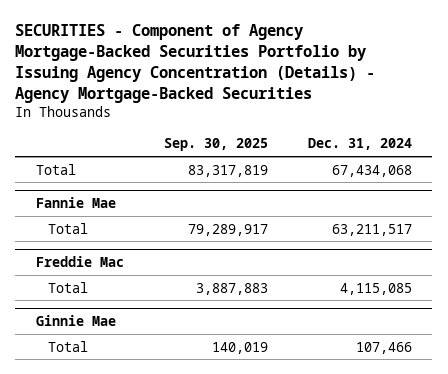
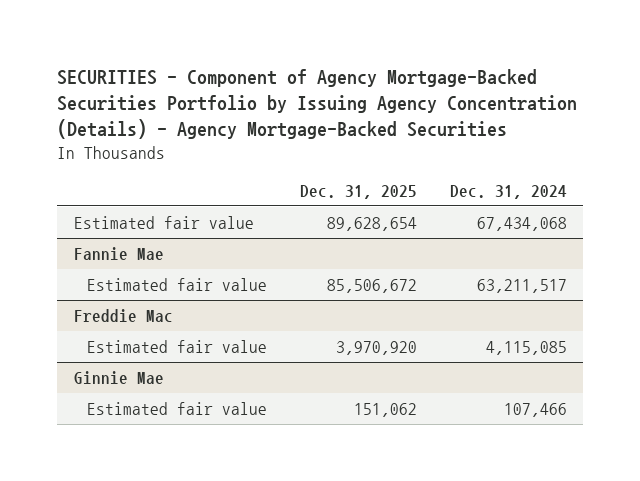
- | Sep. 30, 2025 | Dec. 31, 2024
+ | Dec. 31, 2025 | Dec. 31, 2024
- Total | 83,317,819 | 67,434,068
+ Estimated fair value | 89,628,654 | 67,434,068
@ Fannie Mae
- Total | 79,289,917 | 63,211,517
+ Estimated fair value | 85,506,672 | 63,211,517
@ Freddie Mac
- Total | 3,887,883 | 4,115,085
+ Estimated fair value | 3,970,920 | 4,115,085
@ Ginnie Mae
- Total | 140,019 | 107,466
+ Estimated fair value | 151,062 | 107,466

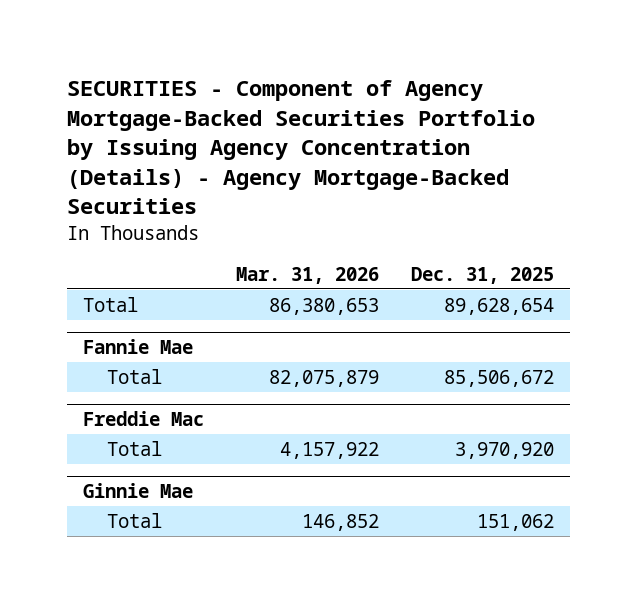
- | Dec. 31, 2025 | Dec. 31, 2024
+ | Mar. 31, 2026 | Dec. 31, 2025
- Estimated fair value | 89,628,654 | 67,434,068
+ Total | 86,380,653 | 89,628,654
@ Fannie Mae
- Estimated fair value | 85,506,672 | 63,211,517
+ Total | 82,075,879 | 85,506,672
@ Freddie Mac
- Estimated fair value | 3,970,920 | 4,115,085
+ Total | 4,157,922 | 3,970,920
@ Ginnie Mae
- Estimated fair value | 151,062 | 107,466
+ Total | 146,852 | 151,062

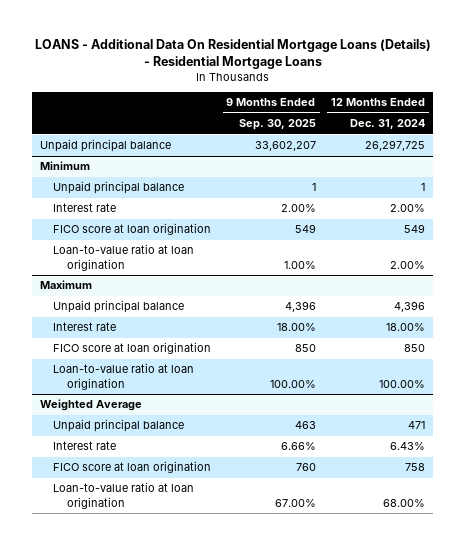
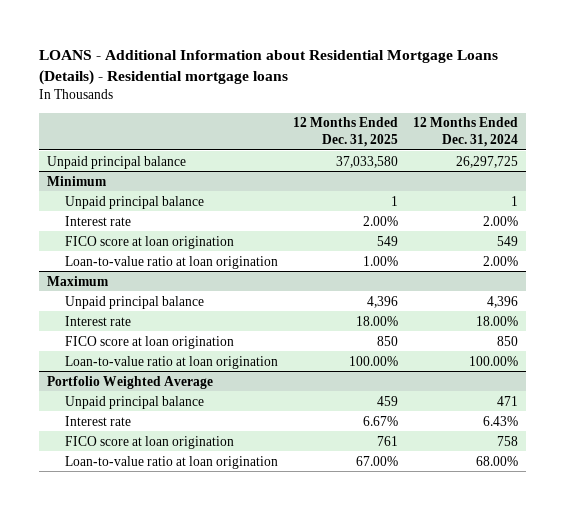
- LOANS - Additional Data On Residential Mortgage Loans (Details) - Residential Mortgage Loans
+ LOANS - Additional Information about Residential Mortgage Loans (Details) - Residential mortgage loans
- | 9 Months Ended Sep. 30, 2025 | 12 Months Ended Dec. 31, 2024
+ | 12 Months Ended Dec. 31, 2025 | 12 Months Ended Dec. 31, 2024
- Weighted Average
+ Portfolio Weighted Average

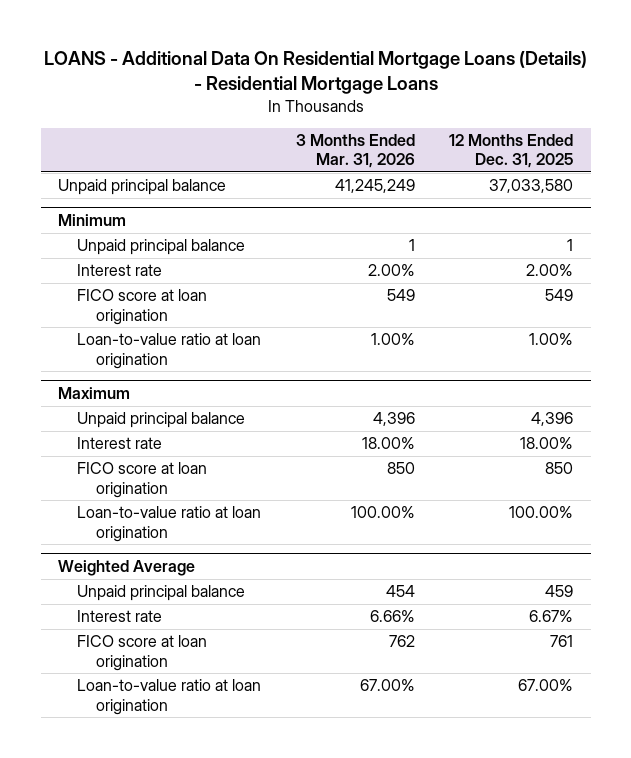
- LOANS - Additional Information about Residential Mortgage Loans (Details) - Residential mortgage loans
+ LOANS - Additional Data On Residential Mortgage Loans (Details) - Residential Mortgage Loans
- | 12 Months Ended Dec. 31, 2025 | 12 Months Ended Dec. 31, 2024
+ | 3 Months Ended Mar. 31, 2026 | 12 Months Ended Dec. 31, 2025
- Portfolio Weighted Average
+ Weighted Average

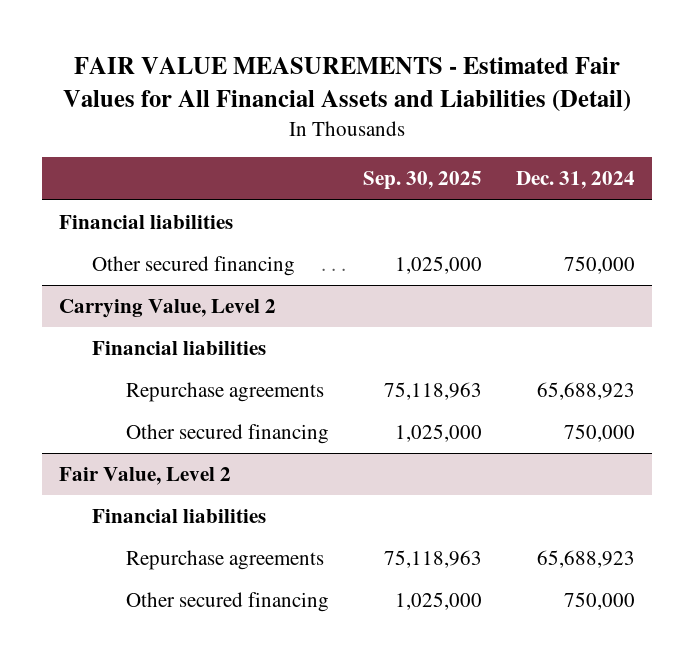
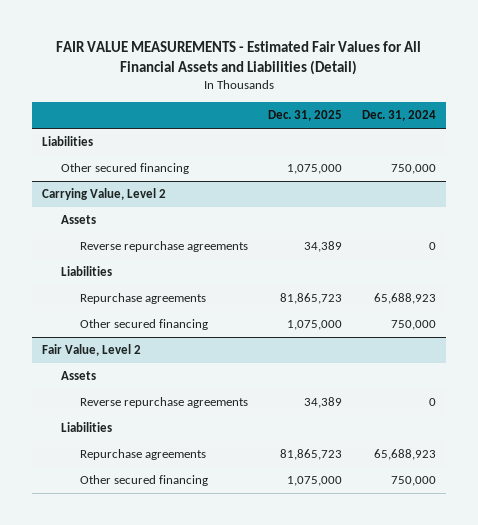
- | Sep. 30, 2025 | Dec. 31, 2024
+ | Dec. 31, 2025 | Dec. 31, 2024
- Financial liabilities
+ Liabilities
@ Carrying Value, Level 2
- Financial liabilities
+ Assets
+ Reverse repurchase agreements | 34,389 | 0
+ Liabilities
@ Fair Value, Level 2
- Financial liabilities
+ Assets
+ Reverse repurchase agreements | 34,389 | 0
+ Liabilities

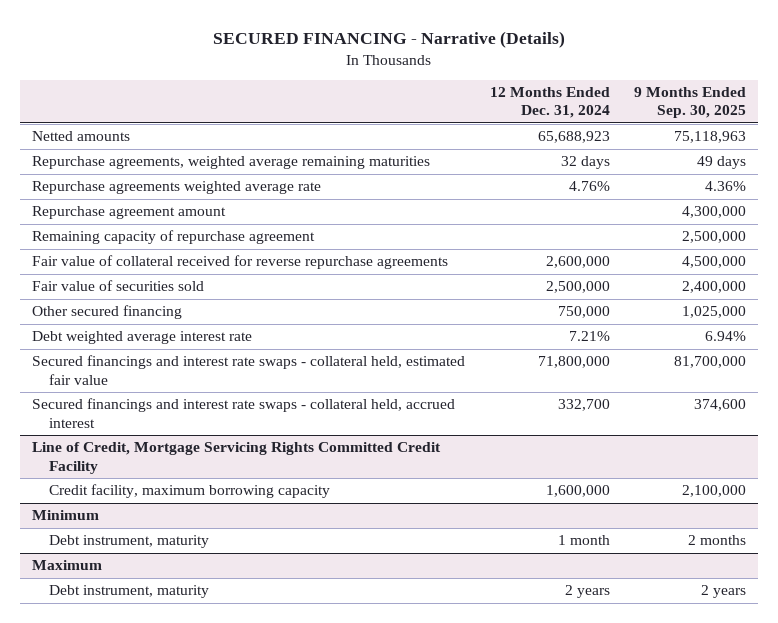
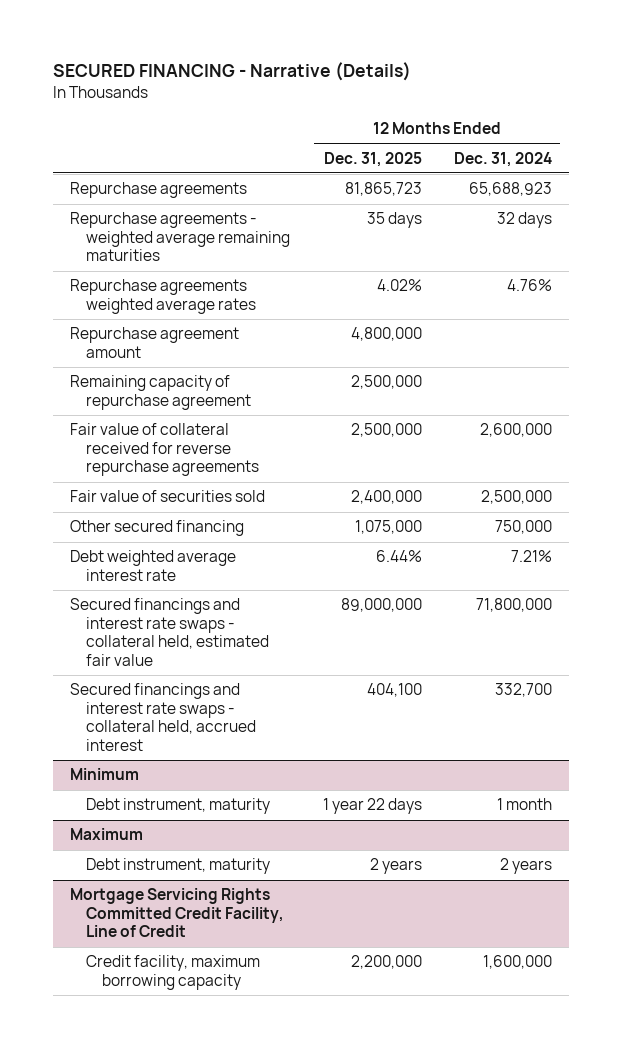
- | 12 Months Ended Dec. 31, 2024 | 9 Months Ended Sep. 30, 2025
+ | 12 Months Ended Dec. 31, 2025 | 12 Months Ended Dec. 31, 2024
- Netted amounts | 65,688,923 | 75,118,963
- Repurchase agreements, weighted average remaining maturities | 32 days | 49 days
- Repurchase agreements weighted average rate | 4.76% | 4.36%
+ Repurchase agreements | 81,865,723 | 65,688,923
+ Repurchase agreements - weighted average remaining maturities | 35 days | 32 days
+ Repurchase agreements weighted average rates | 4.02% | 4.76%
- Line of Credit, Mortgage Servicing Rights Committed Credit Facility
- Credit facility, maximum borrowing capacity | 1,600,000 | 2,100,000
+ Mortgage Servicing Rights Committed Credit Facility, Line of Credit
+ Credit facility, maximum borrowing capacity | 2,200,000 | 1,600,000

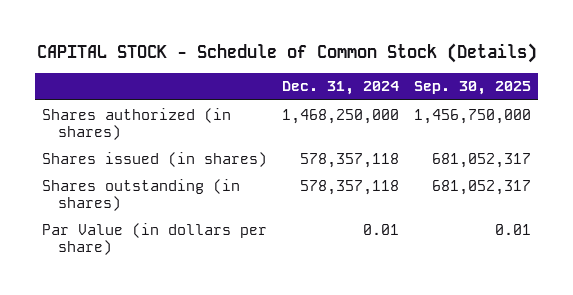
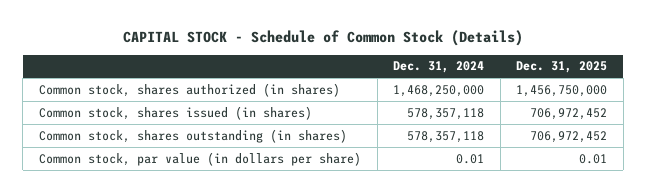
- | Dec. 31, 2024 | Sep. 30, 2025
+ | Dec. 31, 2024 | Dec. 31, 2025
- Shares authorized (in shares) | 1,468,250,000 | 1,456,750,000
- Shares issued (in shares) | 578,357,118 | 681,052,317
- Shares outstanding (in shares) | 578,357,118 | 681,052,317
- Par Value (in dollars per share) | 0.01 | 0.01
+ Common stock, shares authorized (in shares) | 1,468,250,000 | 1,456,750,000
+ Common stock, shares issued (in shares) | 578,357,118 | 706,972,452
+ Common stock, shares outstanding (in shares) | 578,357,118 | 706,972,452
+ Common stock, par value (in dollars per share) | 0.01 | 0.01

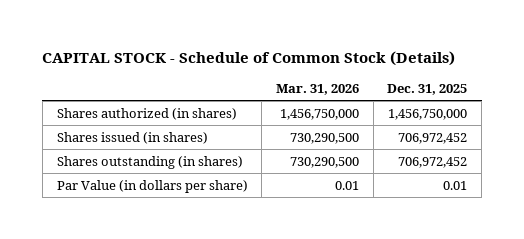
- | Dec. 31, 2024 | Dec. 31, 2025
+ | Mar. 31, 2026 | Dec. 31, 2025
- Common stock, shares authorized (in shares) | 1,468,250,000 | 1,456,750,000
- Common stock, shares issued (in shares) | 578,357,118 | 706,972,452
- Common stock, shares outstanding (in shares) | 578,357,118 | 706,972,452
- Common stock, par value (in dollars per share) | 0.01 | 0.01
+ Shares authorized (in shares) | 1,456,750,000 | 1,456,750,000
+ Shares issued (in shares) | 730,290,500 | 706,972,452
+ Shares outstanding (in shares) | 730,290,500 | 706,972,452
+ Par Value (in dollars per share) | 0.01 | 0.01

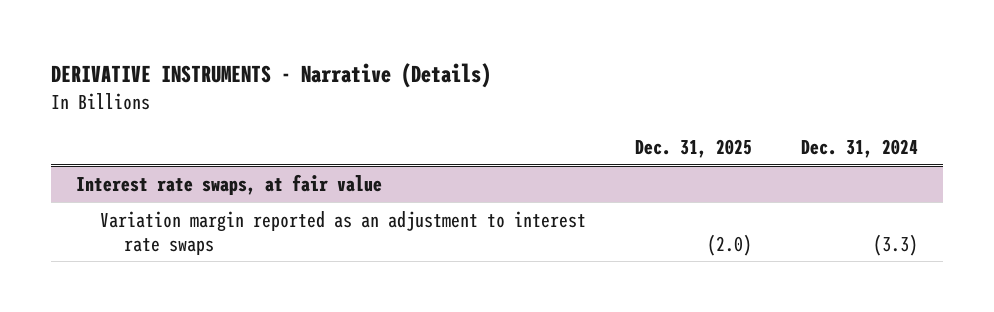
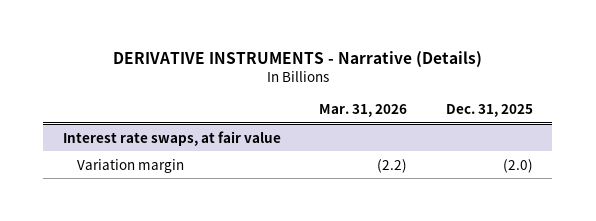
- | Dec. 31, 2025 | Dec. 31, 2024
+ | Mar. 31, 2026 | Dec. 31, 2025
@ Interest rate swaps, at fair value
- Variation margin reported as an adjustment to interest rate swaps | (2.0) | (3.3)
+ Variation margin | (2.2) | (2.0)

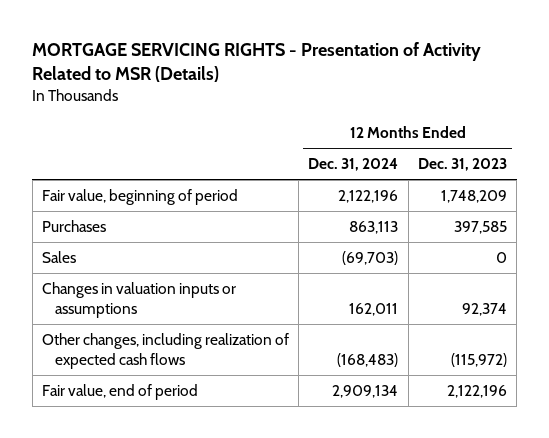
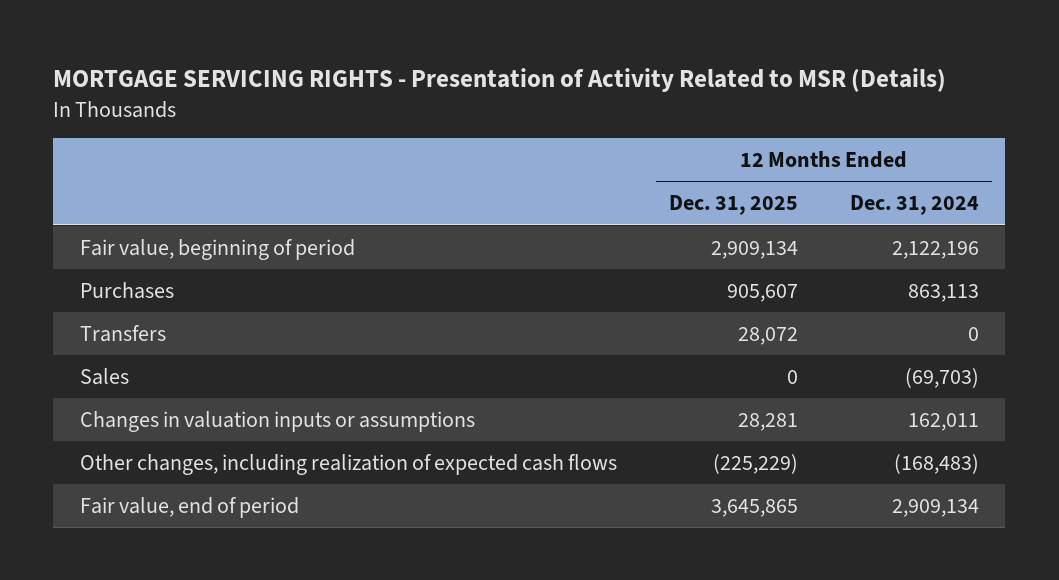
- | 12 Months Ended Dec. 31, 2024 | 12 Months Ended Dec. 31, 2023
+ | 12 Months Ended Dec. 31, 2025 | 12 Months Ended Dec. 31, 2024
+ Transfers | 28,072 | 0

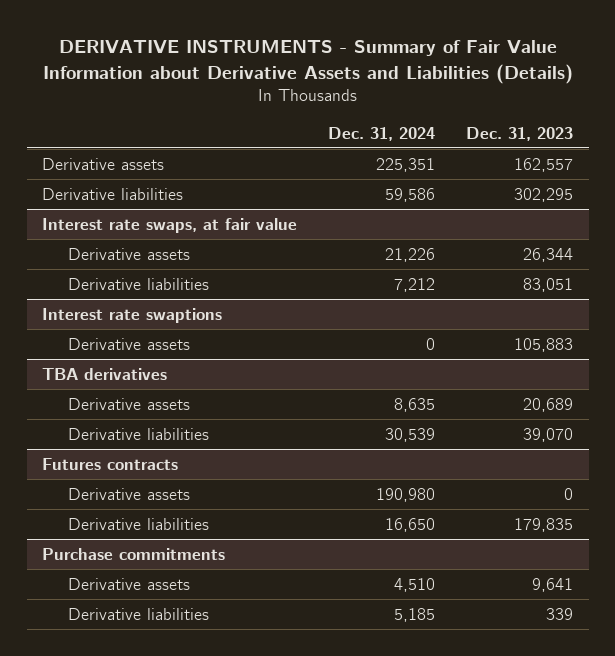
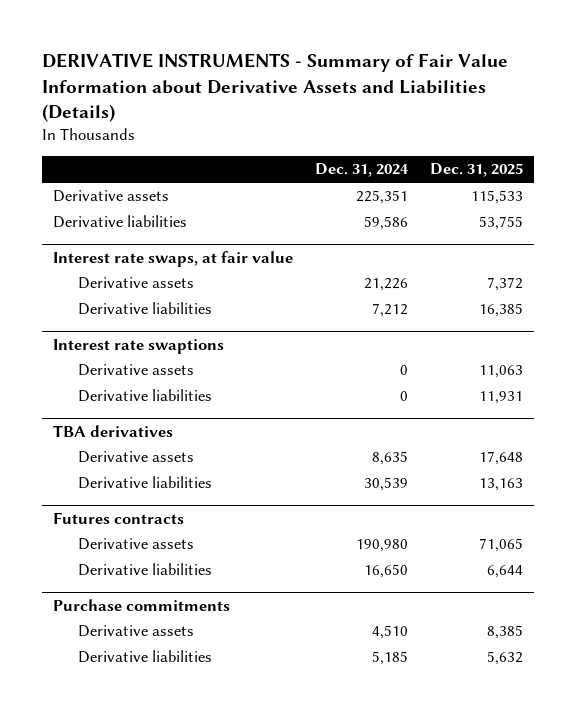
- | Dec. 31, 2024 | Dec. 31, 2023
+ | Dec. 31, 2024 | Dec. 31, 2025
@ Interest rate swaptions
+ Derivative liabilities | 0 | 11,931

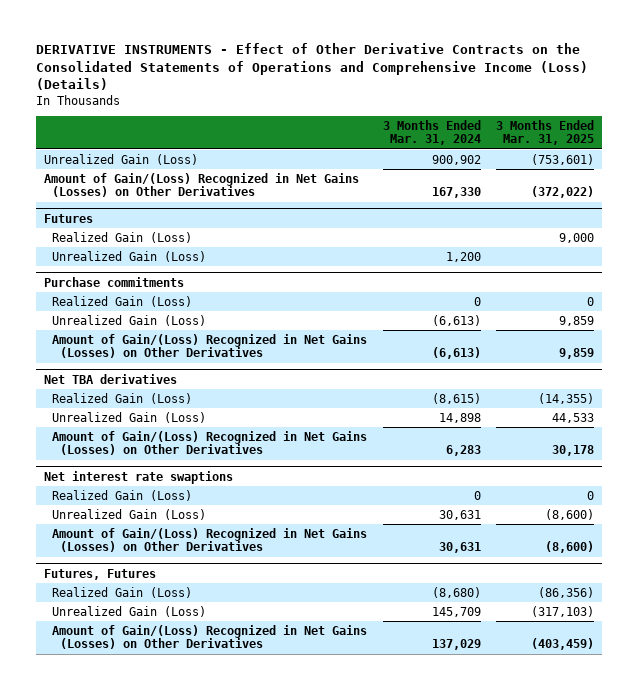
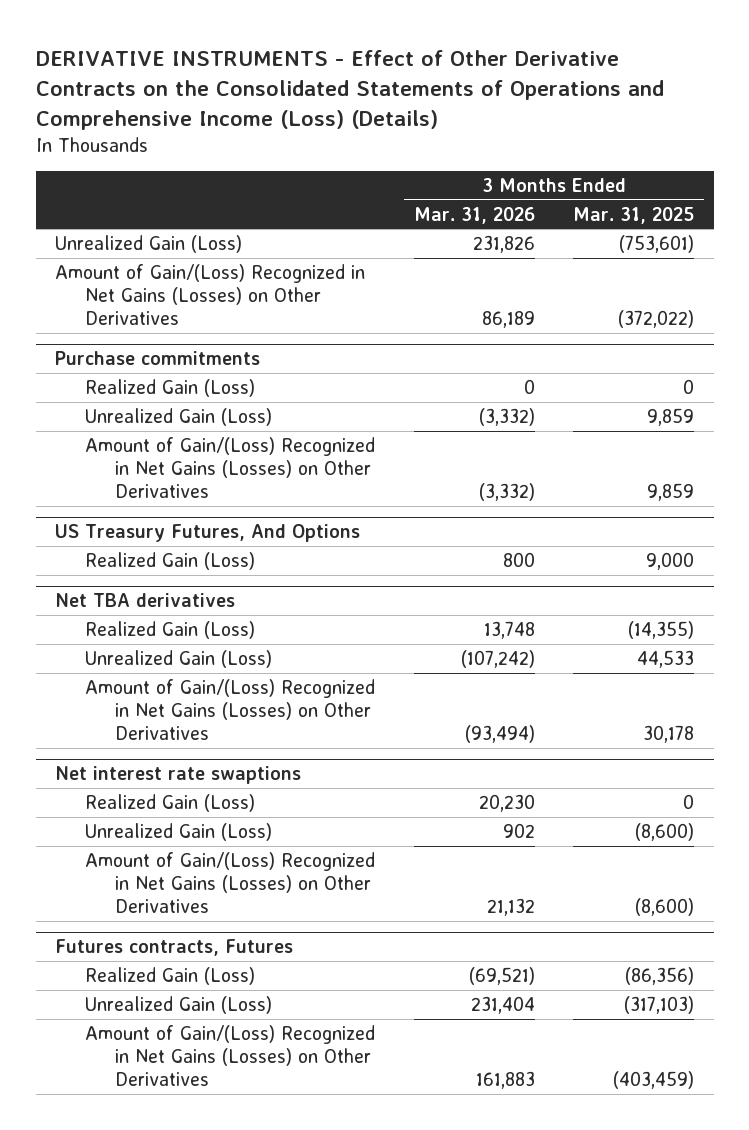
- | 3 Months Ended Mar. 31, 2024 | 3 Months Ended Mar. 31, 2025
+ | 3 Months Ended Mar. 31, 2026 | 3 Months Ended Mar. 31, 2025
- Futures
- Realized Gain (Loss) | | 9,000
- Unrealized Gain (Loss) | 1,200 |
+ US Treasury Futures, And Options
+ Realized Gain (Loss) | 800 | 9,000
- Futures, Futures
+ Futures contracts, Futures

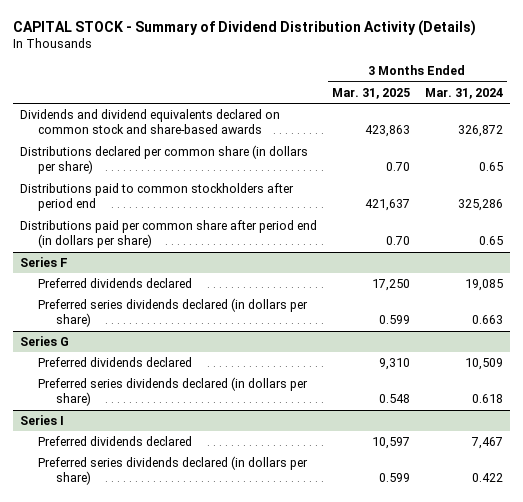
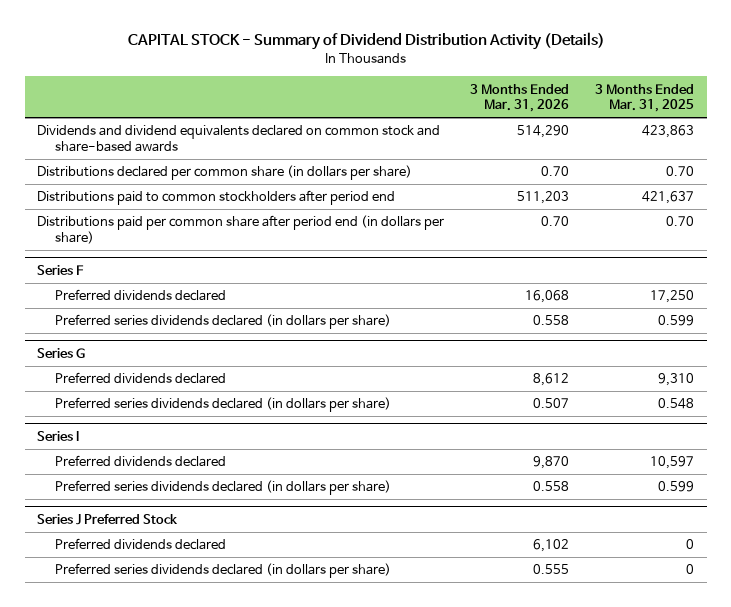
- | 3 Months Ended Mar. 31, 2025 | 3 Months Ended Mar. 31, 2024
+ | 3 Months Ended Mar. 31, 2026 | 3 Months Ended Mar. 31, 2025
+ Series J Preferred Stock
+ Preferred dividends declared | 6,102 | 0
+ Preferred series dividends declared (in dollars per share) | 0.555 | 0

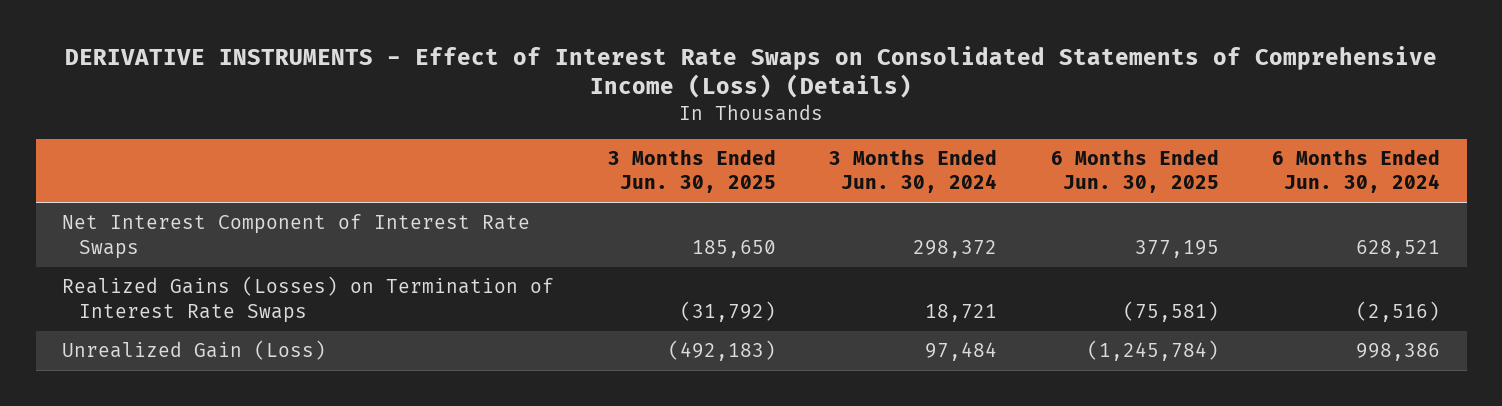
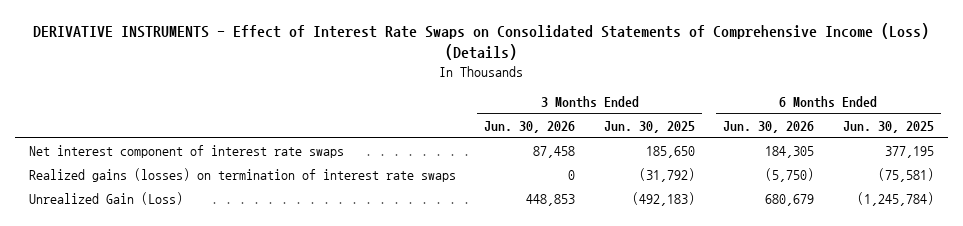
- | 3 Months Ended Jun. 30, 2025 | 3 Months Ended Jun. 30, 2024 | 6 Months Ended Jun. 30, 2025 | 6 Months Ended Jun. 30, 2024
+ | 3 Months Ended Jun. 30, 2026 | 3 Months Ended Jun. 30, 2025 | 6 Months Ended Jun. 30, 2026 | 6 Months Ended Jun. 30, 2025
- Net Interest Component of Interest Rate Swaps | 185,650 | 298,372 | 377,195 | 628,521
- Realized Gains (Losses) on Termination of Interest Rate Swaps | (31,792) | 18,721 | (75,581) | (2,516)
+ Net interest component of interest rate swaps | 87,458 | 185,650 | 184,305 | 377,195
+ Realized gains (losses) on termination of interest rate swaps | 0 | (31,792) | (5,750) | (75,581)

